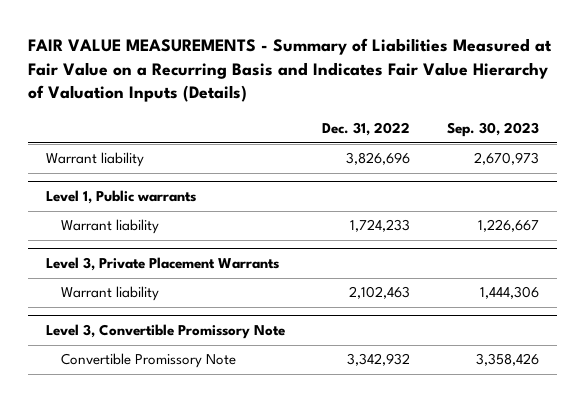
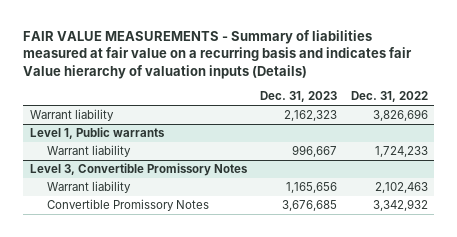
- FAIR VALUE MEASUREMENTS - Summary of Liabilities Measured at Fair Value on a Recurring Basis and Indicates Fair Value Hierarchy of Valuation Inputs (Details)
+ FAIR VALUE MEASUREMENTS - Summary of liabilities measured at fair value on a recurring basis and indicates fair Value hierarchy of valuation inputs (Details)
- | Dec. 31, 2022 | Sep. 30, 2023
+ | Dec. 31, 2023 | Dec. 31, 2022
- Level 3, Private Placement Warrants
+ Level 3, Convertible Promissory Notes
- Level 3, Convertible Promissory Note
- Convertible Promissory Note | 3,342,932 | 3,358,426
+ Convertible Promissory Notes | 3,676,685 | 3,342,932

